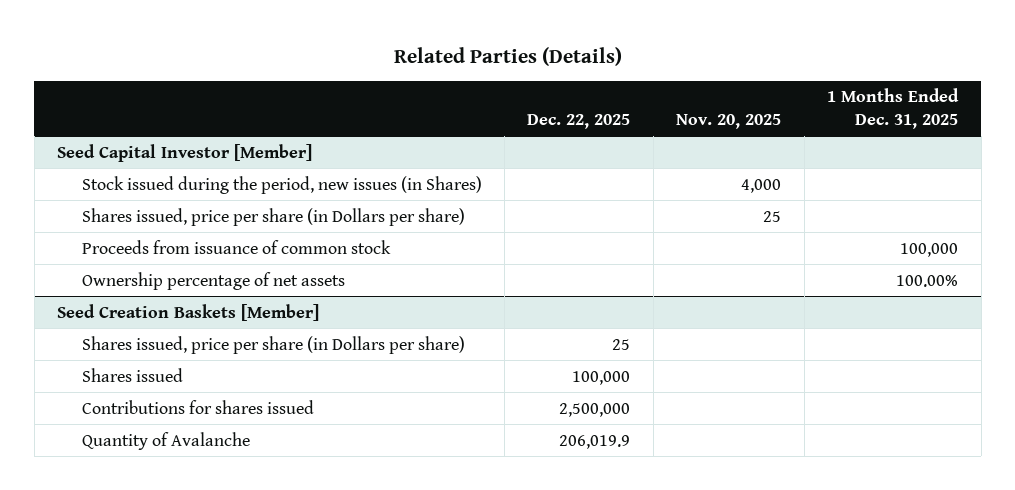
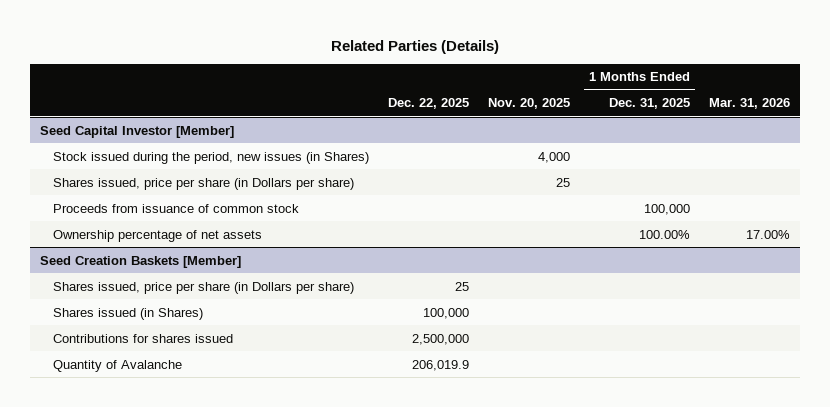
- | Dec. 22, 2025 | Nov. 20, 2025 | 1 Months Ended Dec. 31, 2025
+ | Dec. 22, 2025 | Nov. 20, 2025 | 1 Months Ended Dec. 31, 2025 | Mar. 31, 2026
@ Seed Creation Baskets [Member]
- Shares issued | 100,000 | |
+ Shares issued (in Shares) | 100,000 | | |

